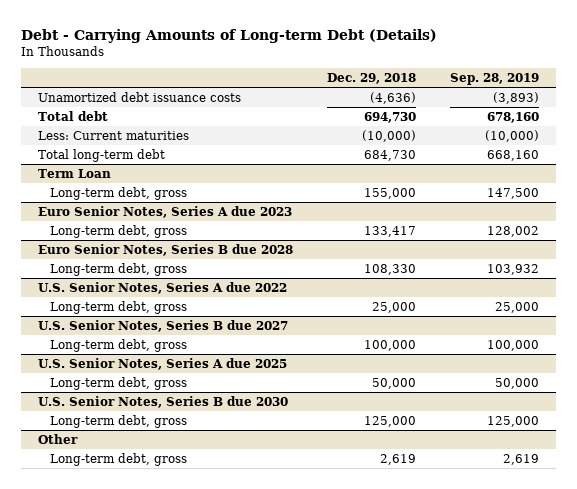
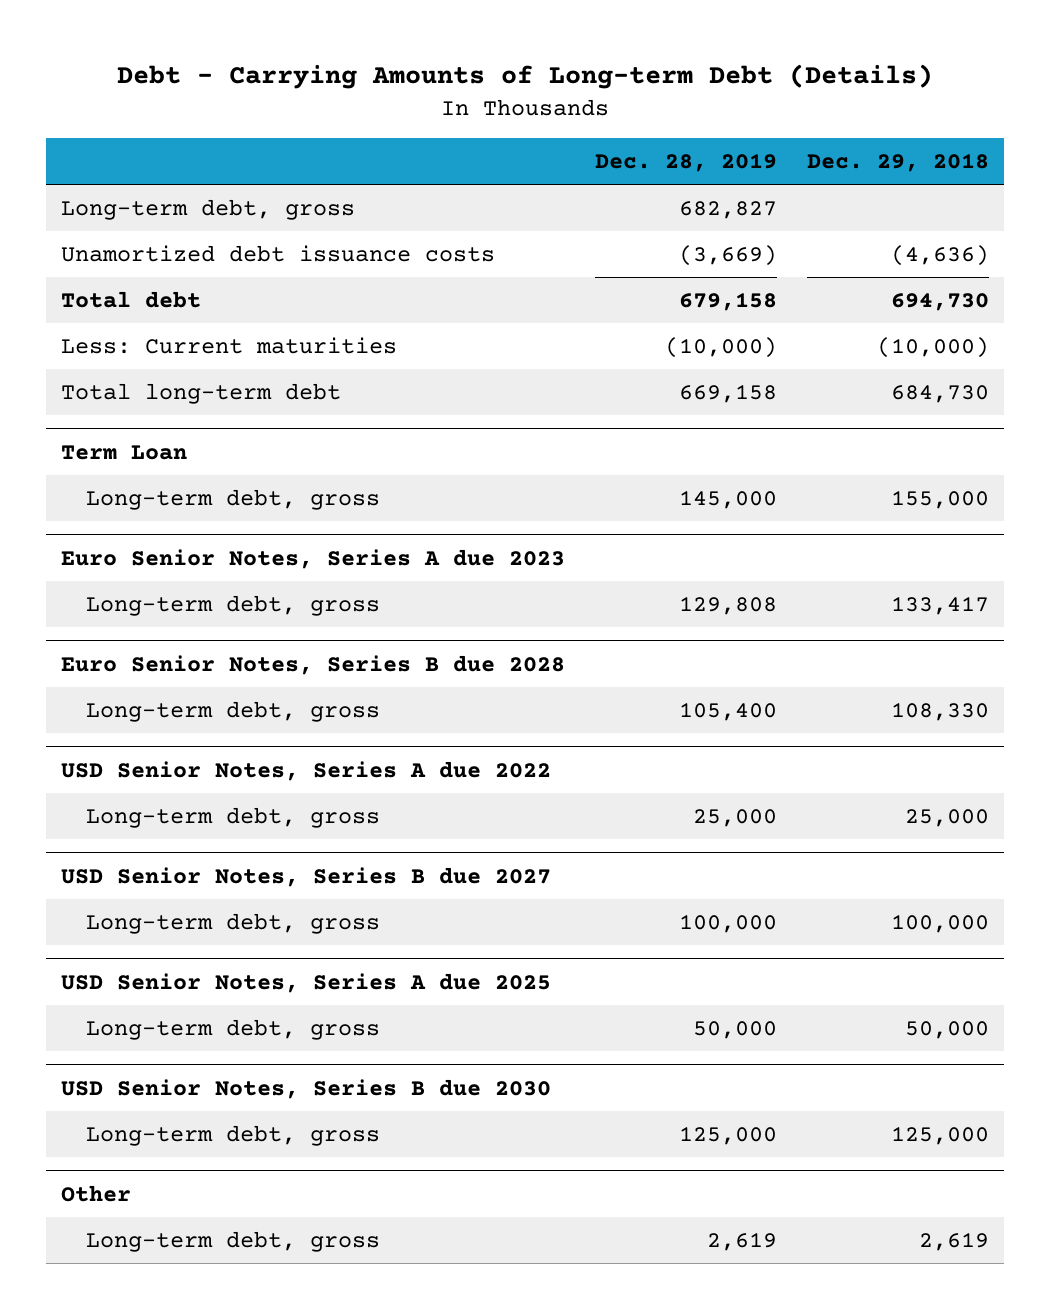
- | Dec. 29, 2018 | Sep. 28, 2019
+ | Dec. 28, 2019 | Dec. 29, 2018
+ Long-term debt, gross | 682,827 |
- U.S. Senior Notes, Series A due 2022
+ USD Senior Notes, Series A due 2022
- U.S. Senior Notes, Series B due 2027
+ USD Senior Notes, Series B due 2027
- U.S. Senior Notes, Series A due 2025
+ USD Senior Notes, Series A due 2025
- U.S. Senior Notes, Series B due 2030
+ USD Senior Notes, Series B due 2030

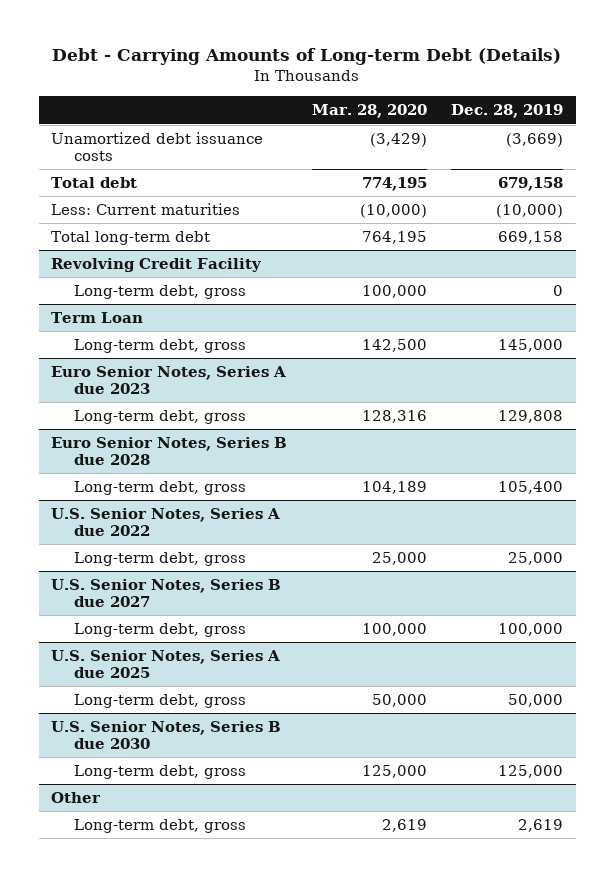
- | Dec. 28, 2019 | Dec. 29, 2018
+ | Mar. 28, 2020 | Dec. 28, 2019
- Long-term debt, gross | 682,827 |
+ Revolving Credit Facility
+ Long-term debt, gross | 100,000 | 0
- USD Senior Notes, Series A due 2022
+ U.S. Senior Notes, Series A due 2022
- USD Senior Notes, Series B due 2027
+ U.S. Senior Notes, Series B due 2027
- USD Senior Notes, Series A due 2025
+ U.S. Senior Notes, Series A due 2025
- USD Senior Notes, Series B due 2030
+ U.S. Senior Notes, Series B due 2030

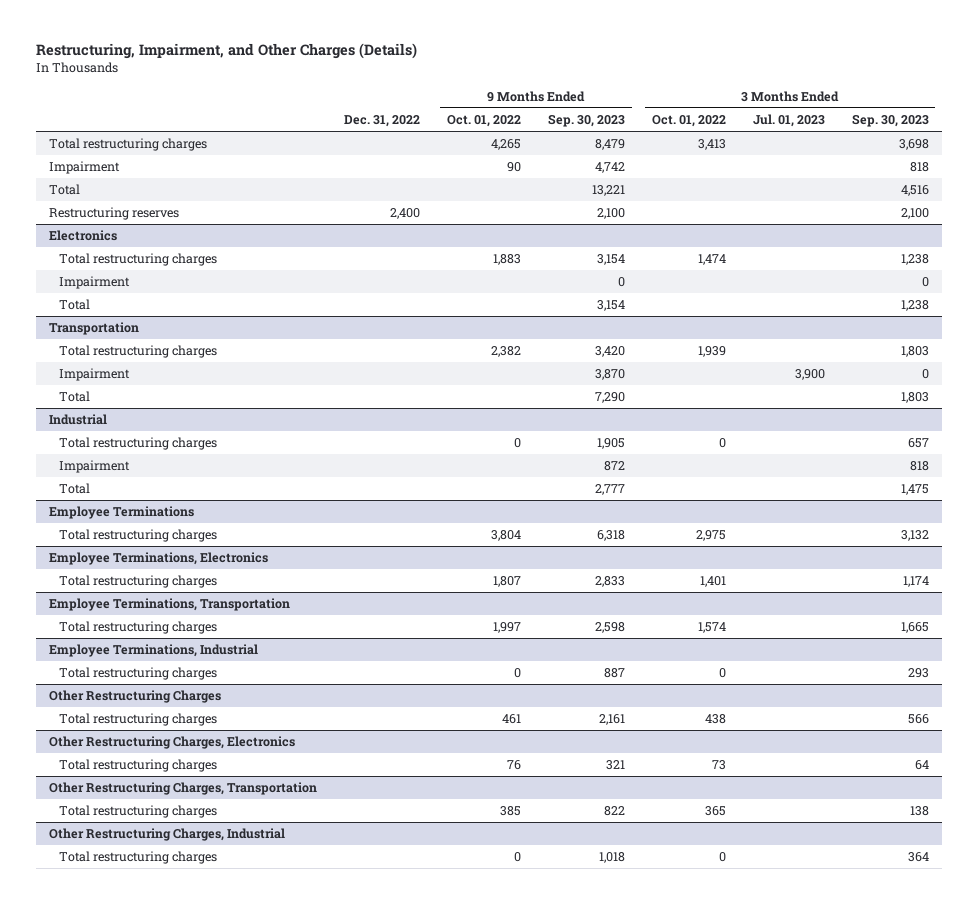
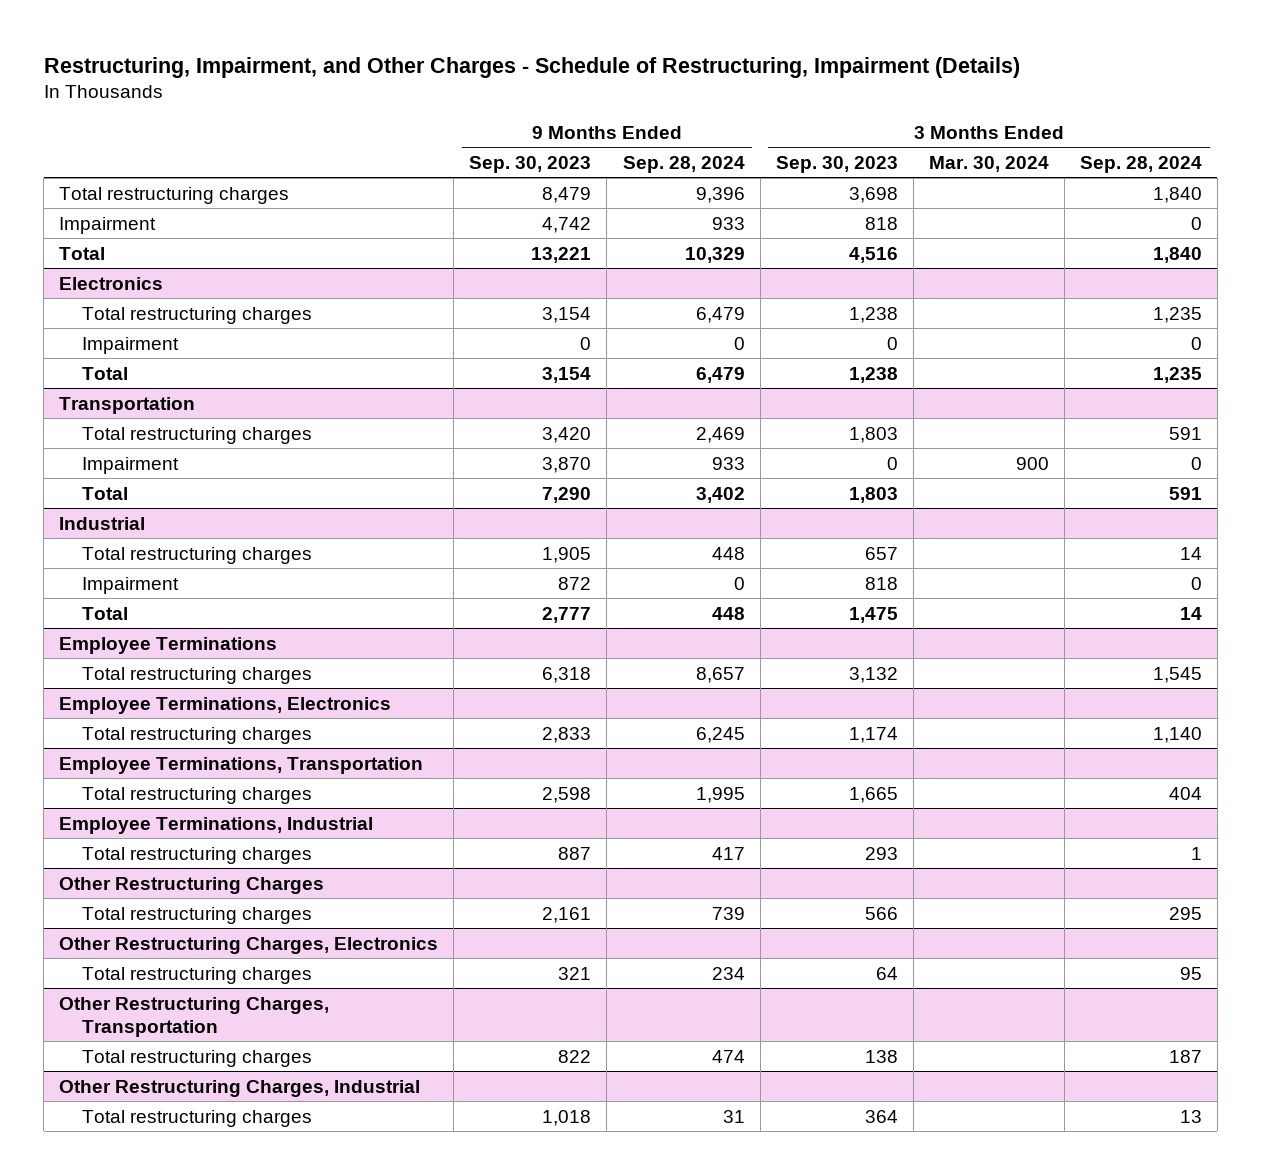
- Restructuring, Impairment, and Other Charges (Details)
+ Restructuring, Impairment, and Other Charges - Schedule of Restructuring, Impairment (Details)
- | Dec. 31, 2022 | 9 Months Ended Oct. 01, 2022 | 9 Months Ended Sep. 30, 2023 | 3 Months Ended Oct. 01, 2022 | 3 Months Ended Jul. 01, 2023 | 3 Months Ended Sep. 30, 2023
+ | 9 Months Ended Sep. 30, 2023 | 9 Months Ended Sep. 28, 2024 | 3 Months Ended Sep. 30, 2023 | 3 Months Ended Mar. 30, 2024 | 3 Months Ended Sep. 28, 2024
- Restructuring reserves | 2,400 | | 2,100 | | | 2,100

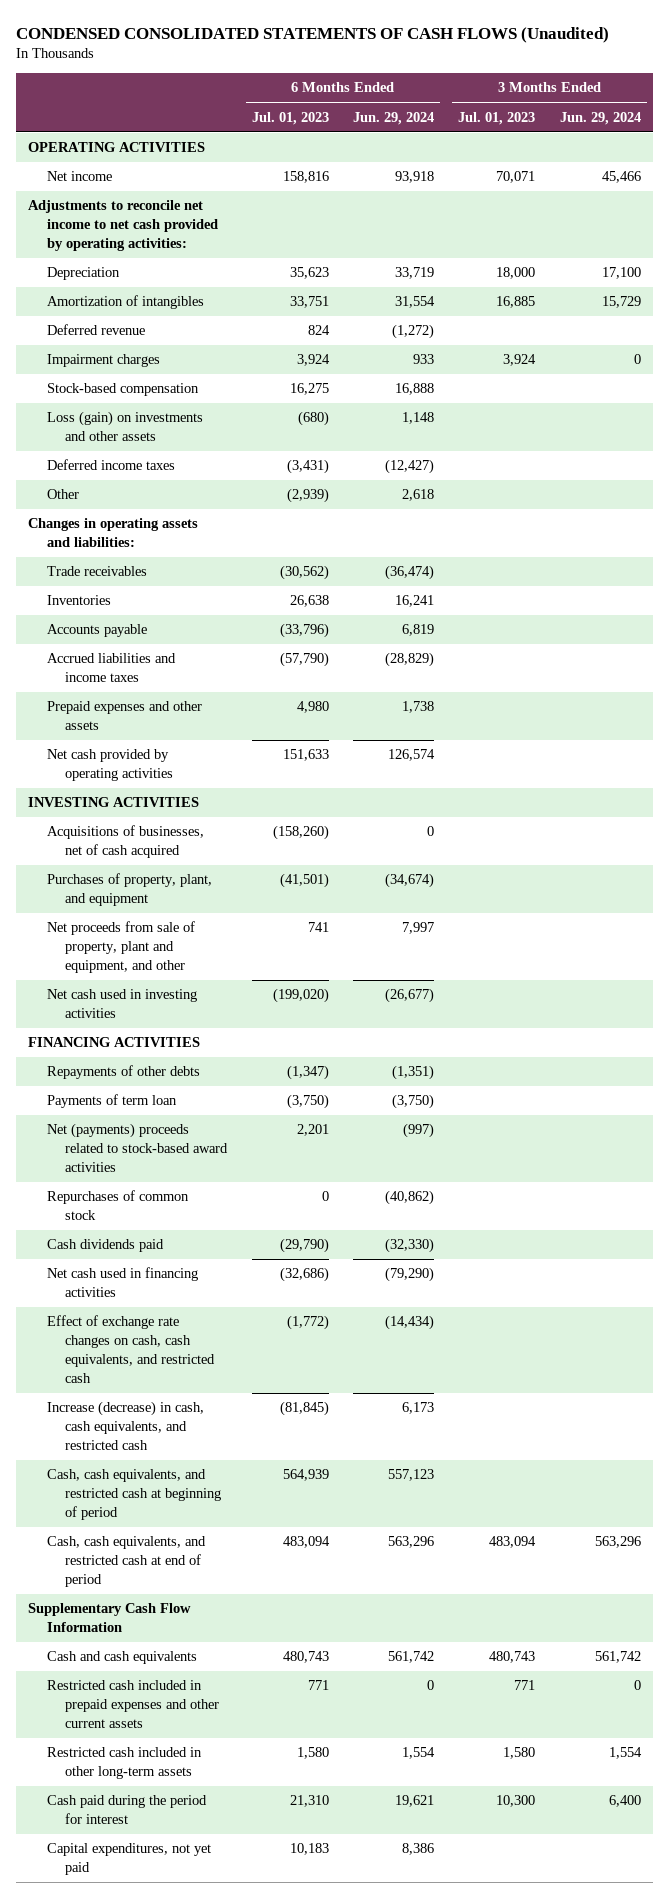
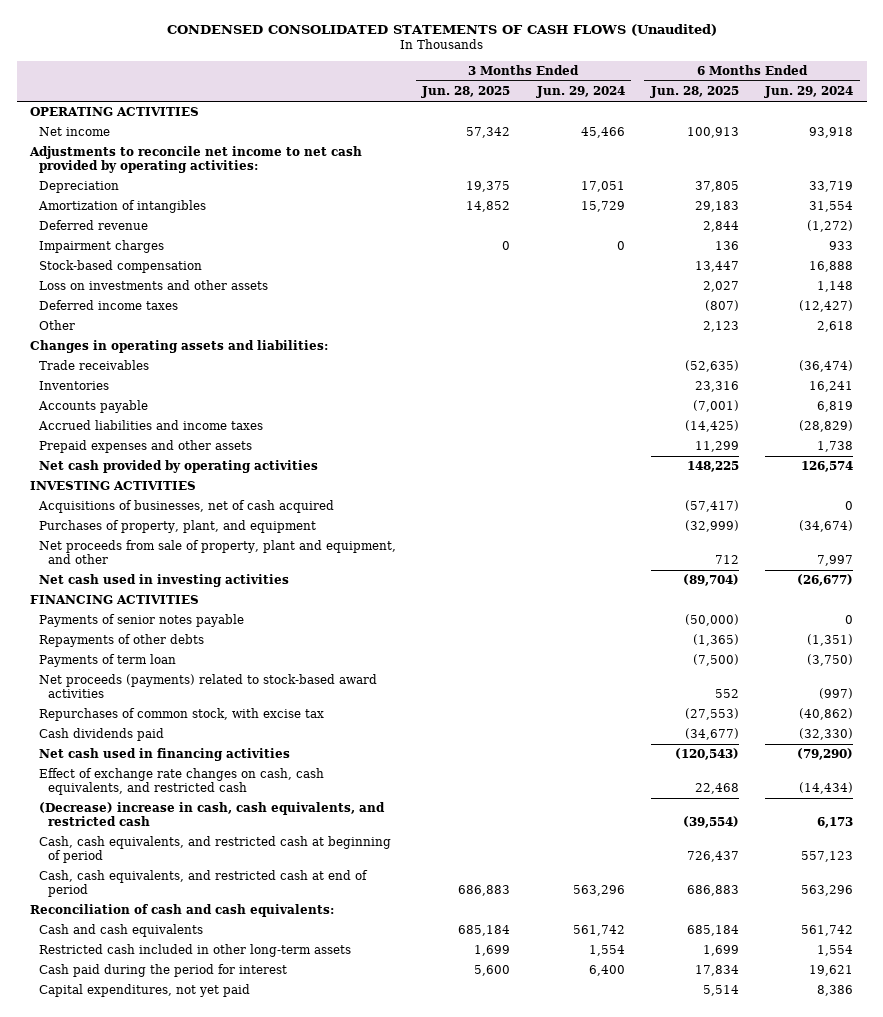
- | 6 Months Ended Jul. 01, 2023 | 6 Months Ended Jun. 29, 2024 | 3 Months Ended Jul. 01, 2023 | 3 Months Ended Jun. 29, 2024
+ | 3 Months Ended Jun. 28, 2025 | 3 Months Ended Jun. 29, 2024 | 6 Months Ended Jun. 28, 2025 | 6 Months Ended Jun. 29, 2024
- Depreciation | 35,623 | 33,719 | 18,000 | 17,100
+ Depreciation | 19,375 | 17,051 | 37,805 | 33,719
- Loss (gain) on investments and other assets | (680) | 1,148 | |
+ Loss on investments and other assets | | | 2,027 | 1,148
+ Payments of senior notes payable | | | (50,000) | 0
- Net (payments) proceeds related to stock-based award activities | 2,201 | (997) | |
- Repurchases of common stock | 0 | (40,862) | |
+ Net proceeds (payments) related to stock-based award activities | | | 552 | (997)
+ Repurchases of common stock, with excise tax | | | (27,553) | (40,862)
- Increase (decrease) in cash, cash equivalents, and restricted cash | (81,845) | 6,173 | |
+ (Decrease) increase in cash, cash equivalents, and restricted cash | | | (39,554) | 6,173
- Supplementary Cash Flow Information
+ Reconciliation of cash and cash equivalents:
- Restricted cash included in prepaid expenses and other current assets | 771 | 0 | 771 | 0

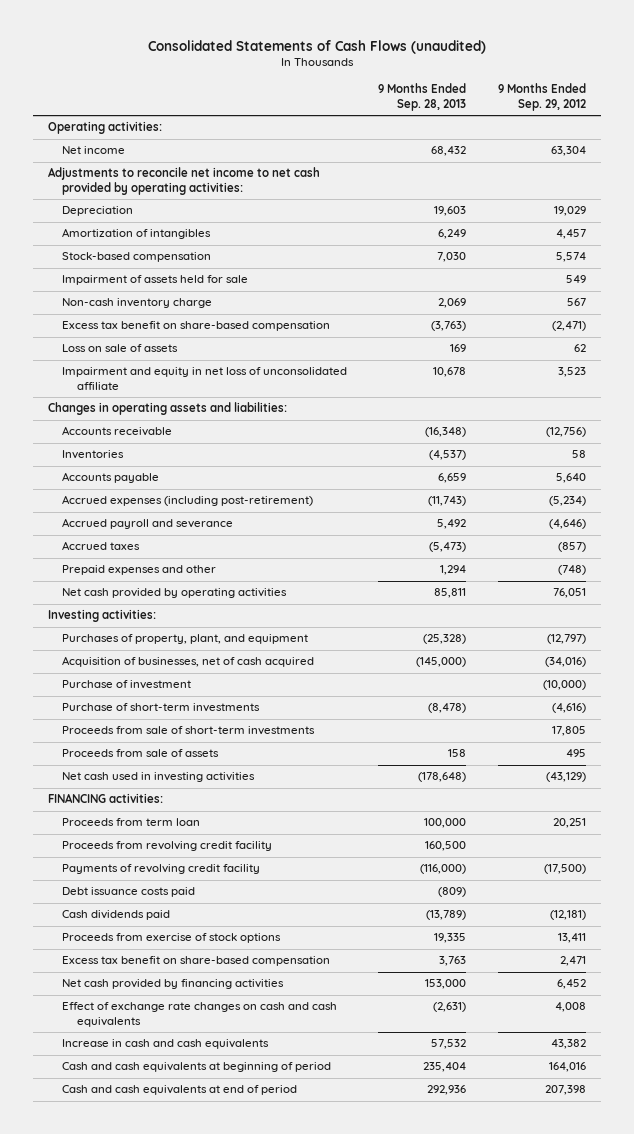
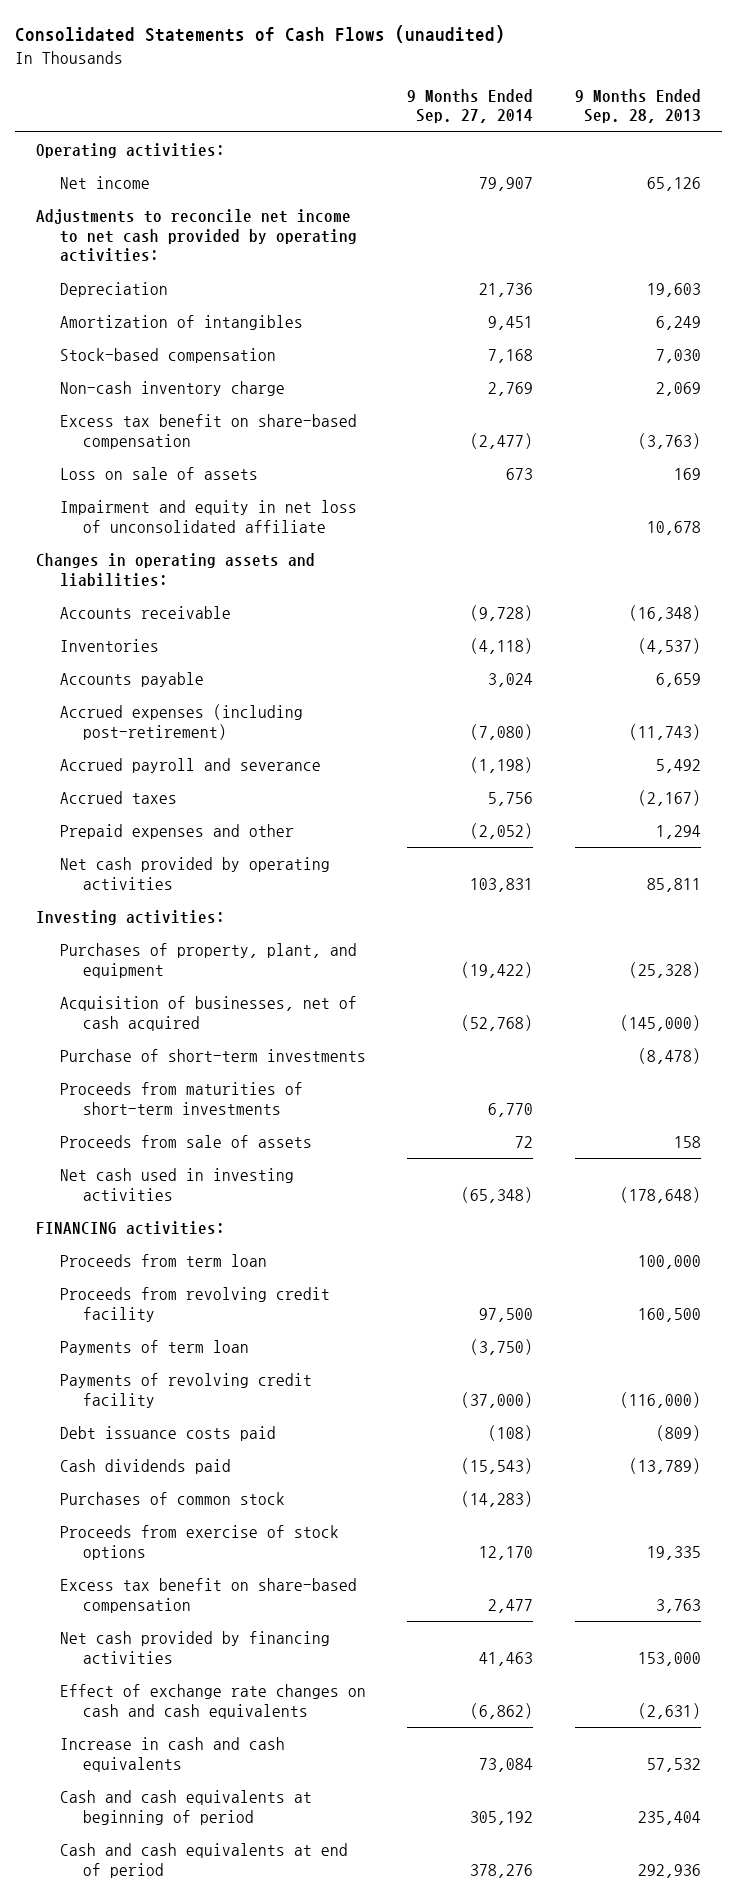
- | 9 Months Ended Sep. 28, 2013 | 9 Months Ended Sep. 29, 2012
+ | 9 Months Ended Sep. 27, 2014 | 9 Months Ended Sep. 28, 2013
- Net income | 68,432 | 63,304
+ Net income | 79,907 | 65,126
- Impairment of assets held for sale | | 549
- Accrued taxes | (5,473) | (857)
+ Accrued taxes | 5,756 | (2,167)
- Purchase of investment | | (10,000)
- Proceeds from sale of short-term investments | | 17,805
+ Proceeds from maturities of short-term investments | 6,770 |
+ Payments of term loan | (3,750) |
+ Purchases of common stock | (14,283) |

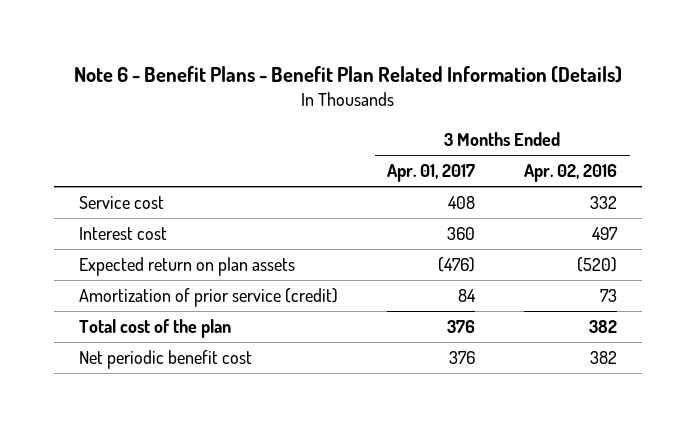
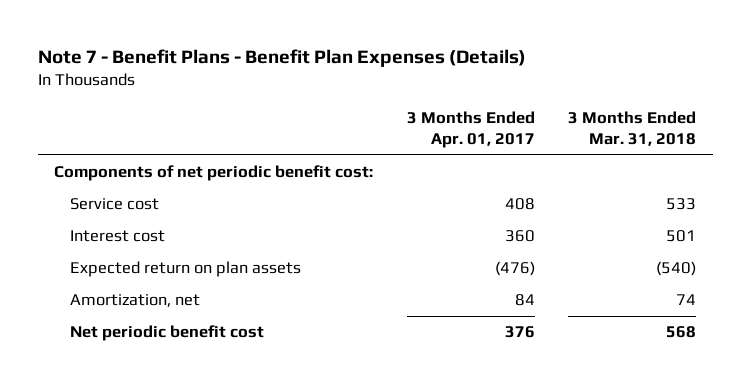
- Note 6 - Benefit Plans - Benefit Plan Related Information (Details)
+ Note 7 - Benefit Plans - Benefit Plan Expenses (Details)
- | 3 Months Ended Apr. 01, 2017 | 3 Months Ended Apr. 02, 2016
+ | 3 Months Ended Apr. 01, 2017 | 3 Months Ended Mar. 31, 2018
+ Components of net periodic benefit cost:
- Amortization of prior service (credit) | 84 | 73
- Total cost of the plan | 376 | 382
+ Amortization, net | 84 | 74

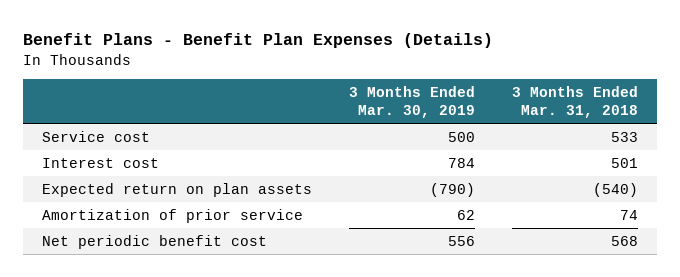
- Note 7 - Benefit Plans - Benefit Plan Expenses (Details)
+ Benefit Plans - Benefit Plan Expenses (Details)
- | 3 Months Ended Apr. 01, 2017 | 3 Months Ended Mar. 31, 2018
+ | 3 Months Ended Mar. 30, 2019 | 3 Months Ended Mar. 31, 2018
- Components of net periodic benefit cost:
- Amortization, net | 84 | 74
+ Amortization of prior service | 62 | 74

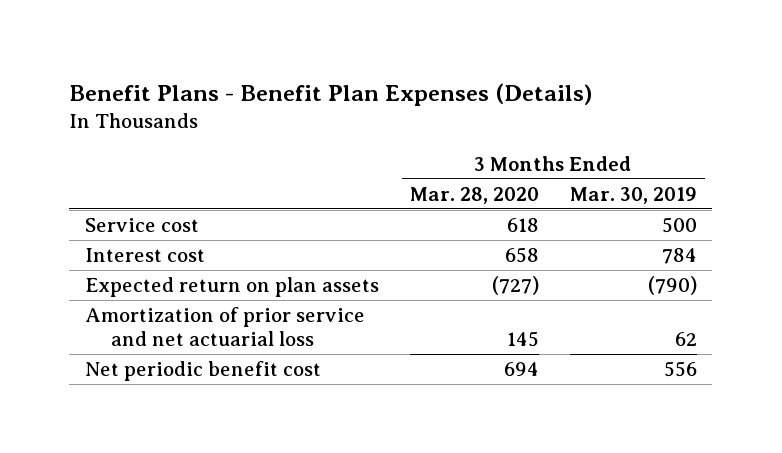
- | 3 Months Ended Mar. 30, 2019 | 3 Months Ended Mar. 31, 2018
+ | 3 Months Ended Mar. 28, 2020 | 3 Months Ended Mar. 30, 2019
- Amortization of prior service | 62 | 74
+ Amortization of prior service and net actuarial loss | 145 | 62

